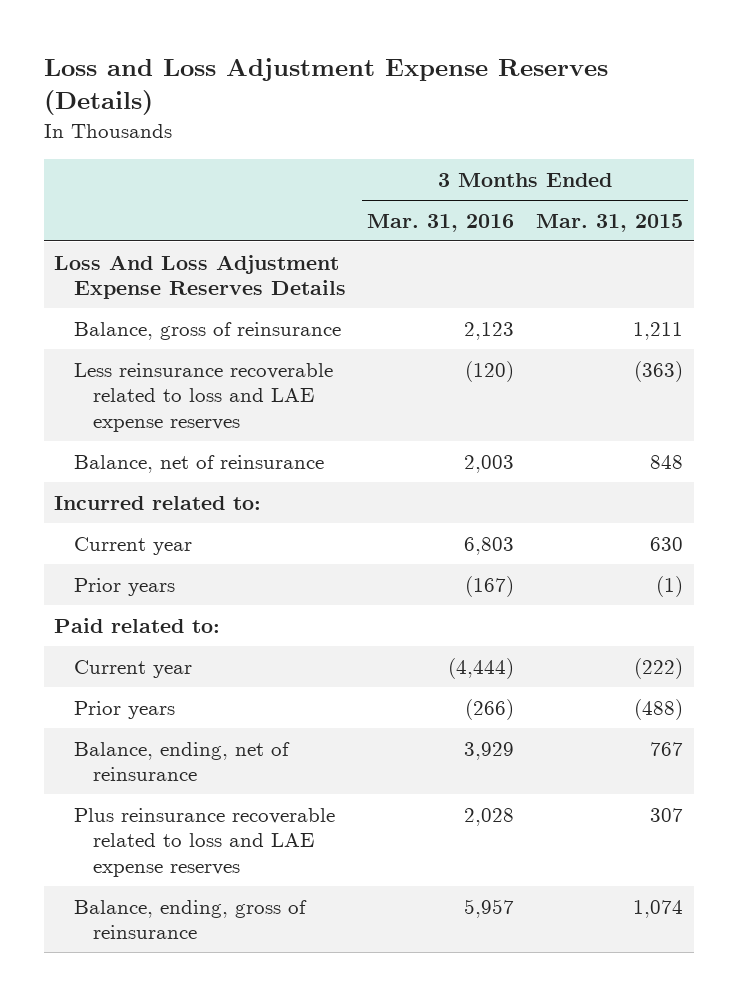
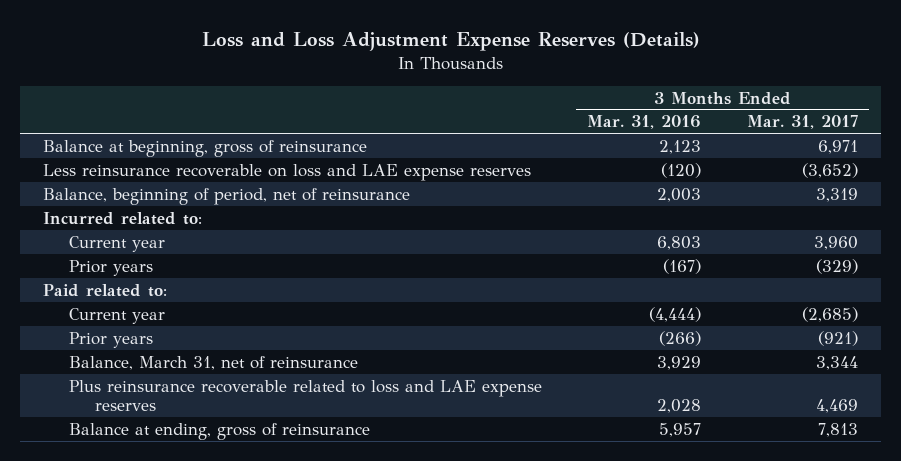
- | 3 Months Ended Mar. 31, 2016 | 3 Months Ended Mar. 31, 2015
+ | 3 Months Ended Mar. 31, 2016 | 3 Months Ended Mar. 31, 2017
- Loss And Loss Adjustment Expense Reserves Details
- Balance, gross of reinsurance | 2,123 | 1,211
- Less reinsurance recoverable related to loss and LAE expense reserves | (120) | (363)
- Balance, net of reinsurance | 2,003 | 848
+ Balance at beginning, gross of reinsurance | 2,123 | 6,971
+ Less reinsurance recoverable on loss and LAE expense reserves | (120) | (3,652)
+ Balance, beginning of period, net of reinsurance | 2,003 | 3,319
- Balance, ending, net of reinsurance | 3,929 | 767
+ Balance, March 31, net of reinsurance | 3,929 | 3,344
- Balance, ending, gross of reinsurance | 5,957 | 1,074
+ Balance at ending, gross of reinsurance | 5,957 | 7,813

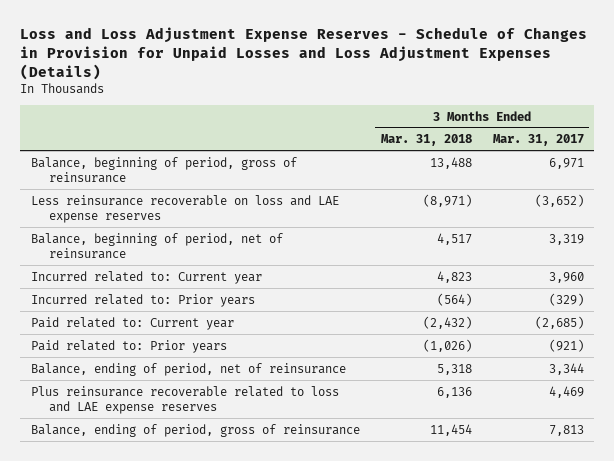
- Loss and Loss Adjustment Expense Reserves (Details)
+ Loss and Loss Adjustment Expense Reserves - Schedule of Changes in Provision for Unpaid Losses and Loss Adjustment Expenses (Details)
- | 3 Months Ended Mar. 31, 2016 | 3 Months Ended Mar. 31, 2017
+ | 3 Months Ended Mar. 31, 2018 | 3 Months Ended Mar. 31, 2017
- Balance at beginning, gross of reinsurance | 2,123 | 6,971
+ Balance, beginning of period, gross of reinsurance | 13,488 | 6,971
- Incurred related to:
- Current year | 6,803 | 3,960
- Prior years | (167) | (329)
- Paid related to:
- Current year | (4,444) | (2,685)
- Prior years | (266) | (921)
- Balance, March 31, net of reinsurance | 3,929 | 3,344
+ Incurred related to: Current year | 4,823 | 3,960
+ Incurred related to: Prior years | (564) | (329)
+ Paid related to: Current year | (2,432) | (2,685)
+ Paid related to: Prior years | (1,026) | (921)
+ Balance, ending of period, net of reinsurance | 5,318 | 3,344
- Balance at ending, gross of reinsurance | 5,957 | 7,813
+ Balance, ending of period, gross of reinsurance | 11,454 | 7,813

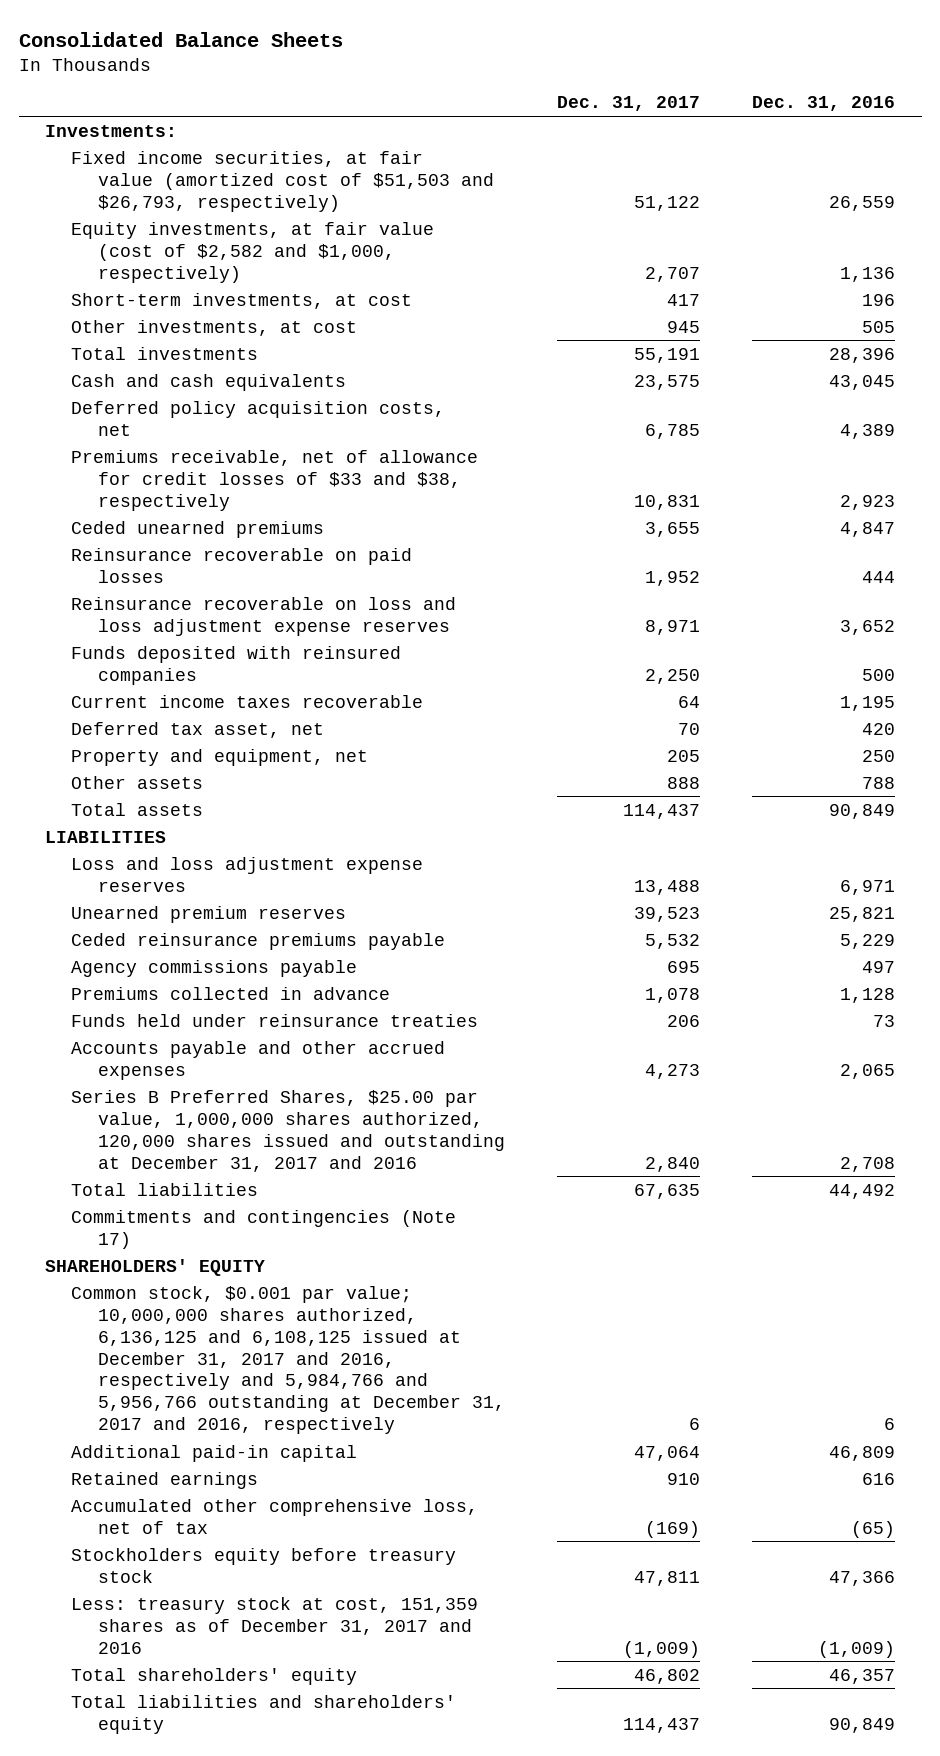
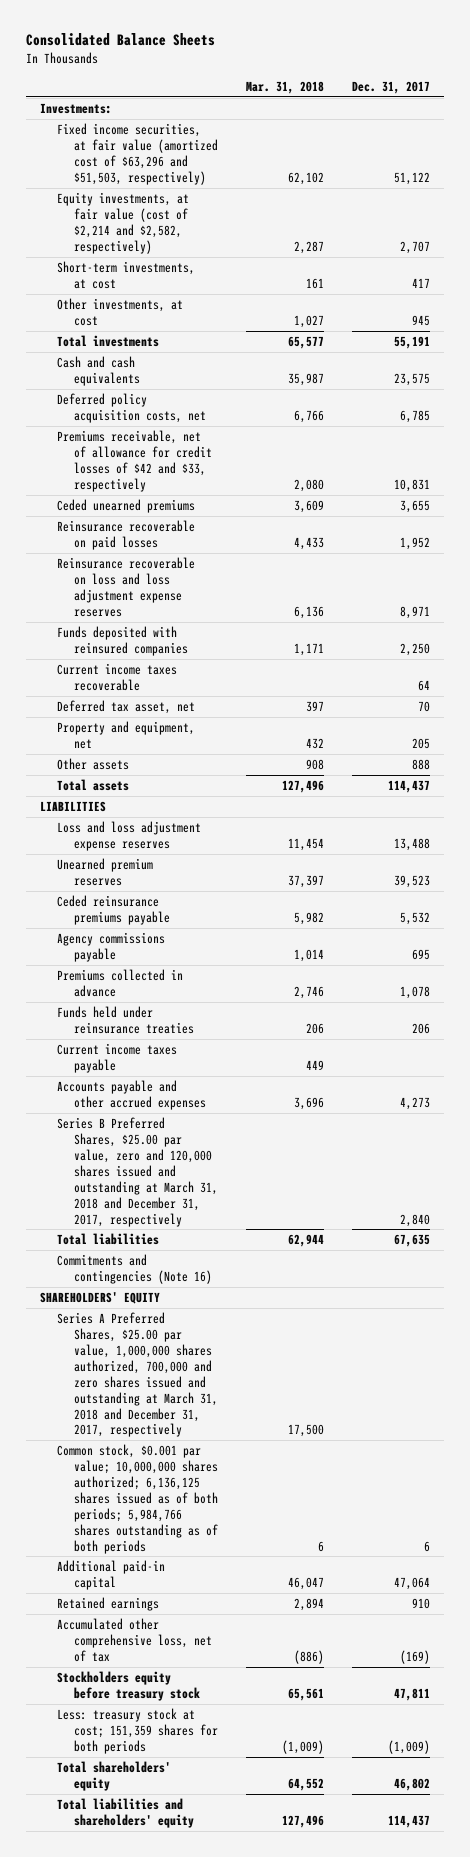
- | Dec. 31, 2017 | Dec. 31, 2016
+ | Mar. 31, 2018 | Dec. 31, 2017
- Fixed income securities, at fair value (amortized cost of $51,503 and $26,793, respectively) | 51,122 | 26,559
- Equity investments, at fair value (cost of $2,582 and $1,000, respectively) | 2,707 | 1,136
+ Fixed income securities, at fair value (amortized cost of $63,296 and $51,503, respectively) | 62,102 | 51,122
+ Equity investments, at fair value (cost of $2,214 and $2,582, respectively) | 2,287 | 2,707
- Premiums receivable, net of allowance for credit losses of $33 and $38, respectively | 10,831 | 2,923
+ Premiums receivable, net of allowance for credit losses of $42 and $33, respectively | 2,080 | 10,831
+ Current income taxes payable | 449 |
- Series B Preferred Shares, $25.00 par value, 1,000,000 shares authorized, 120,000 shares issued and outstanding at December 31, 2017 and 2016 | 2,840 | 2,708
+ Series B Preferred Shares, $25.00 par value, zero and 120,000 shares issued and outstanding at March 31, 2018 and December 31, 2017, respectively | | 2,840
- Commitments and contingencies (Note 17)
+ Commitments and contingencies (Note 16)
- Common stock, $0.001 par value; 10,000,000 shares authorized, 6,136,125 and 6,108,125 issued at December 31, 2017 and 2016, respectively and 5,984,766 and 5,956,766 outstanding at December 31, 2017 and 2016, respectively | 6 | 6
+ Series A Preferred Shares, $25.00 par value, 1,000,000 shares authorized, 700,000 and zero shares issued and outstanding at March 31, 2018 and December 31, 2017, respectively | 17,500 |
+ Common stock, $0.001 par value; 10,000,000 shares authorized; 6,136,125 shares issued as of both periods; 5,984,766 shares outstanding as of both periods | 6 | 6
- Less: treasury stock at cost, 151,359 shares as of December 31, 2017 and 2016 | (1,009) | (1,009)
+ Less: treasury stock at cost; 151,359 shares for both periods | (1,009) | (1,009)

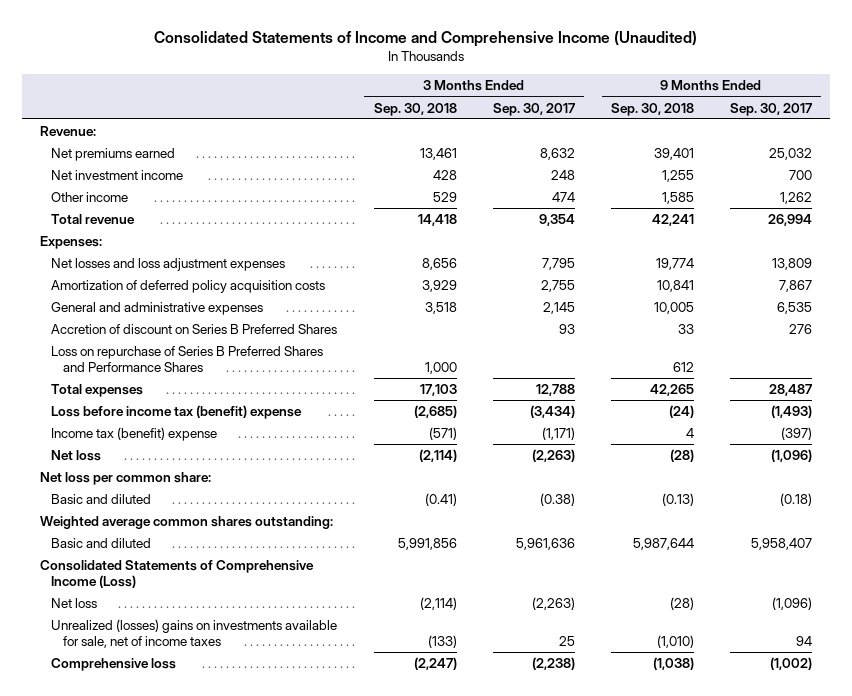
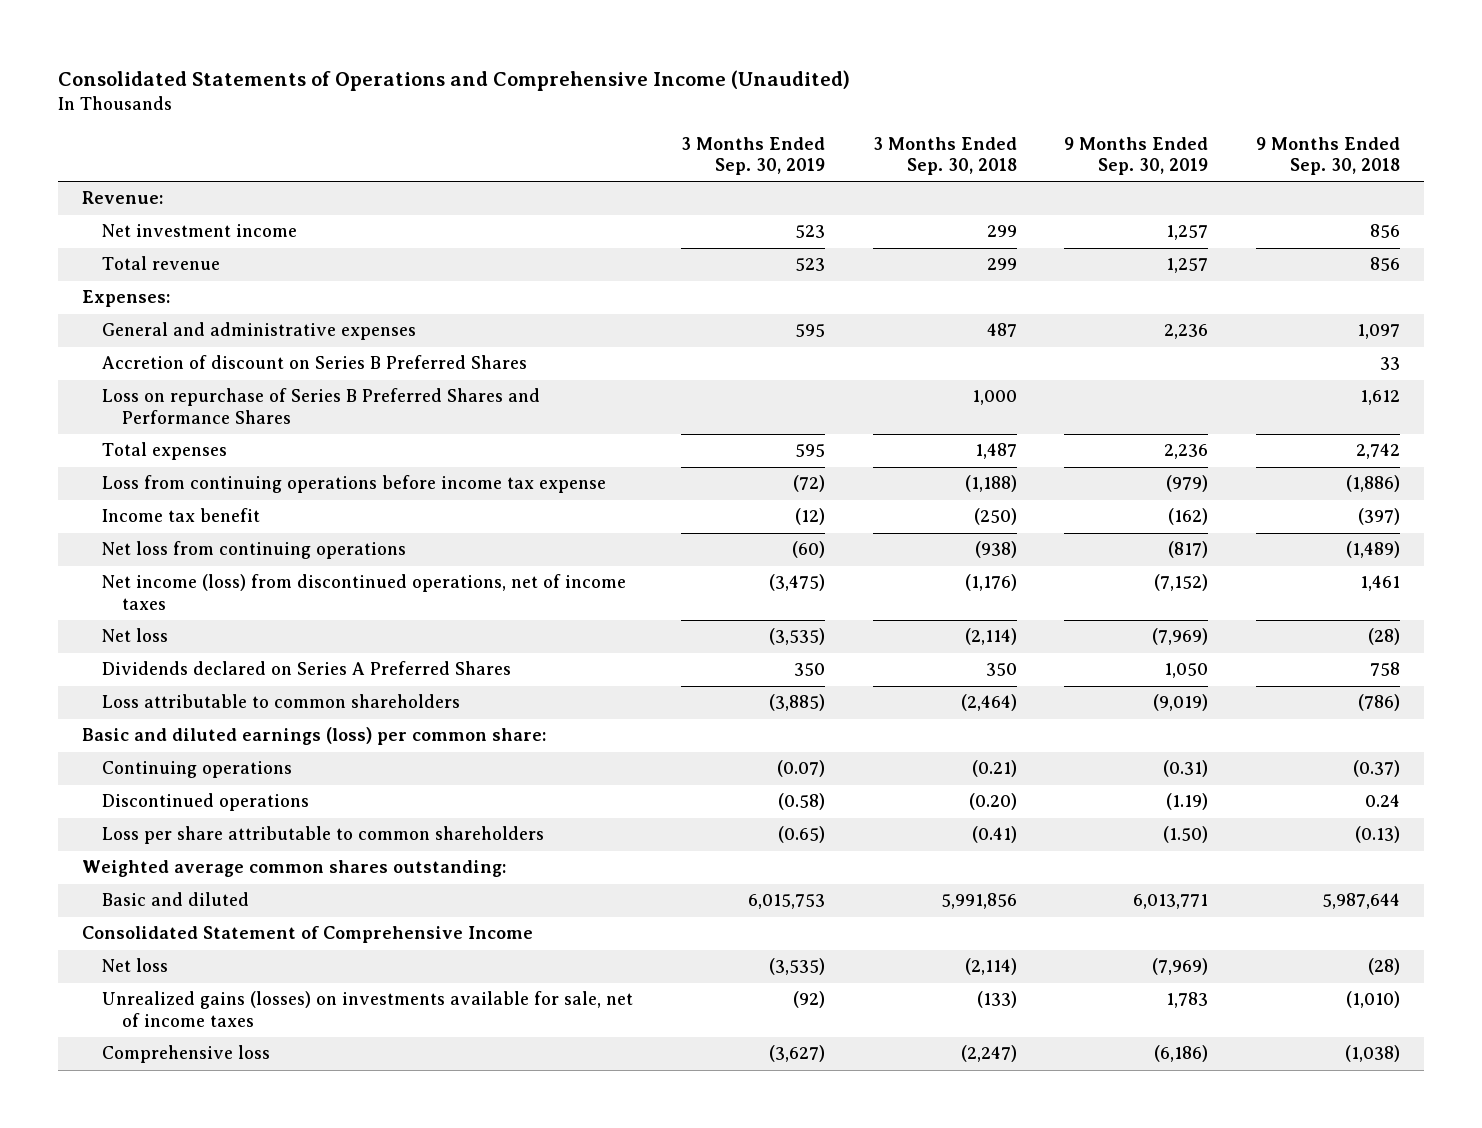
- Consolidated Statements of Income and Comprehensive Income (Unaudited)
+ Consolidated Statements of Operations and Comprehensive Income (Unaudited)
- | 3 Months Ended Sep. 30, 2018 | 3 Months Ended Sep. 30, 2017 | 9 Months Ended Sep. 30, 2018 | 9 Months Ended Sep. 30, 2017
+ | 3 Months Ended Sep. 30, 2019 | 3 Months Ended Sep. 30, 2018 | 9 Months Ended Sep. 30, 2019 | 9 Months Ended Sep. 30, 2018
- Net premiums earned | 13,461 | 8,632 | 39,401 | 25,032
- Net investment income | 428 | 248 | 1,255 | 700
- Other income | 529 | 474 | 1,585 | 1,262
- Total revenue | 14,418 | 9,354 | 42,241 | 26,994
+ Net investment income | 523 | 299 | 1,257 | 856
+ Total revenue | 523 | 299 | 1,257 | 856
- Net losses and loss adjustment expenses | 8,656 | 7,795 | 19,774 | 13,809
- Amortization of deferred policy acquisition costs | 3,929 | 2,755 | 10,841 | 7,867
- General and administrative expenses | 3,518 | 2,145 | 10,005 | 6,535
+ General and administrative expenses | 595 | 487 | 2,236 | 1,097
- Loss on repurchase of Series B Preferred Shares and Performance Shares | 1,000 | | 612 |
- Total expenses | 17,103 | 12,788 | 42,265 | 28,487
- Loss before income tax (benefit) expense | (2,685) | (3,434) | (24) | (1,493)
- Income tax (benefit) expense | (571) | (1,171) | 4 | (397)
+ Loss on repurchase of Series B Preferred Shares and Performance Shares | | 1,000 | | 1,612
+ Total expenses | 595 | 1,487 | 2,236 | 2,742
+ Loss from continuing operations before income tax expense | (72) | (1,188) | (979) | (1,886)
+ Income tax benefit | (12) | (250) | (162) | (397)
+ Net loss from continuing operations | (60) | (938) | (817) | (1,489)
+ Net income (loss) from discontinued operations, net of income taxes | (3,475) | (1,176) | (7,152) | 1,461
- Net loss per common share:
- Basic and diluted | (0.41) | (0.38) | (0.13) | (0.18)
+ Dividends declared on Series A Preferred Shares | 350 | 350 | 1,050 | 758
+ Loss attributable to common shareholders | (3,885) | (2,464) | (9,019) | (786)
+ Basic and diluted earnings (loss) per common share:
+ Continuing operations | (0.07) | (0.21) | (0.31) | (0.37)
+ Discontinued operations | (0.58) | (0.20) | (1.19) | 0.24
+ Loss per share attributable to common shareholders | (0.65) | (0.41) | (1.50) | (0.13)
- Consolidated Statements of Comprehensive Income (Loss)
+ Consolidated Statement of Comprehensive Income
- Unrealized (losses) gains on investments available for sale, net of income taxes | (133) | 25 | (1,010) | 94
+ Unrealized gains (losses) on investments available for sale, net of income taxes | (92) | (133) | 1,783 | (1,010)

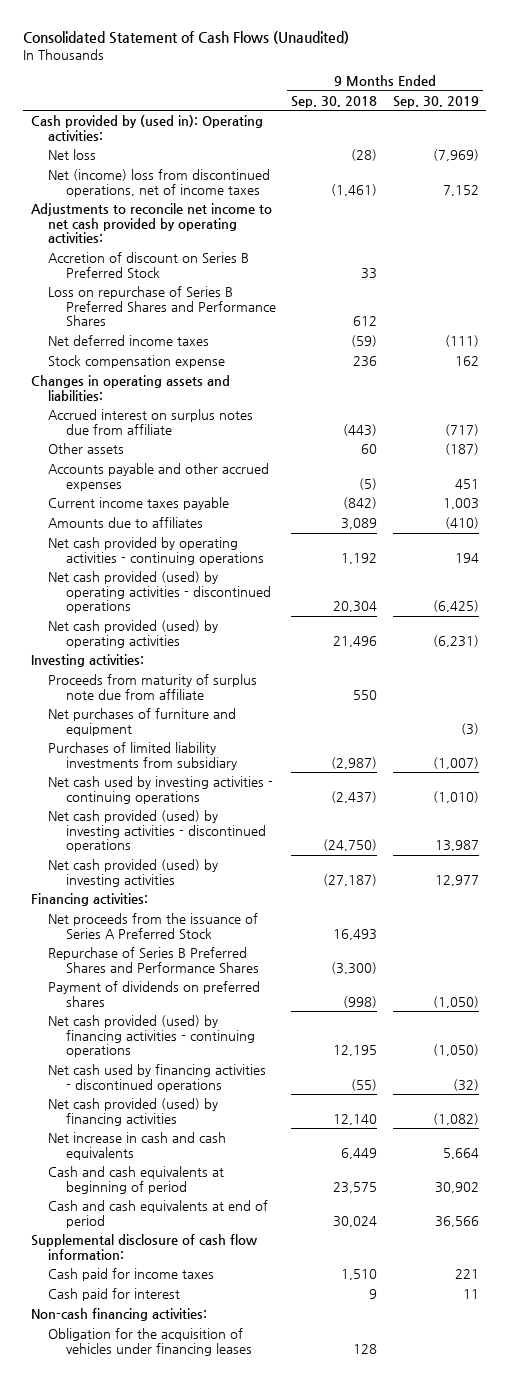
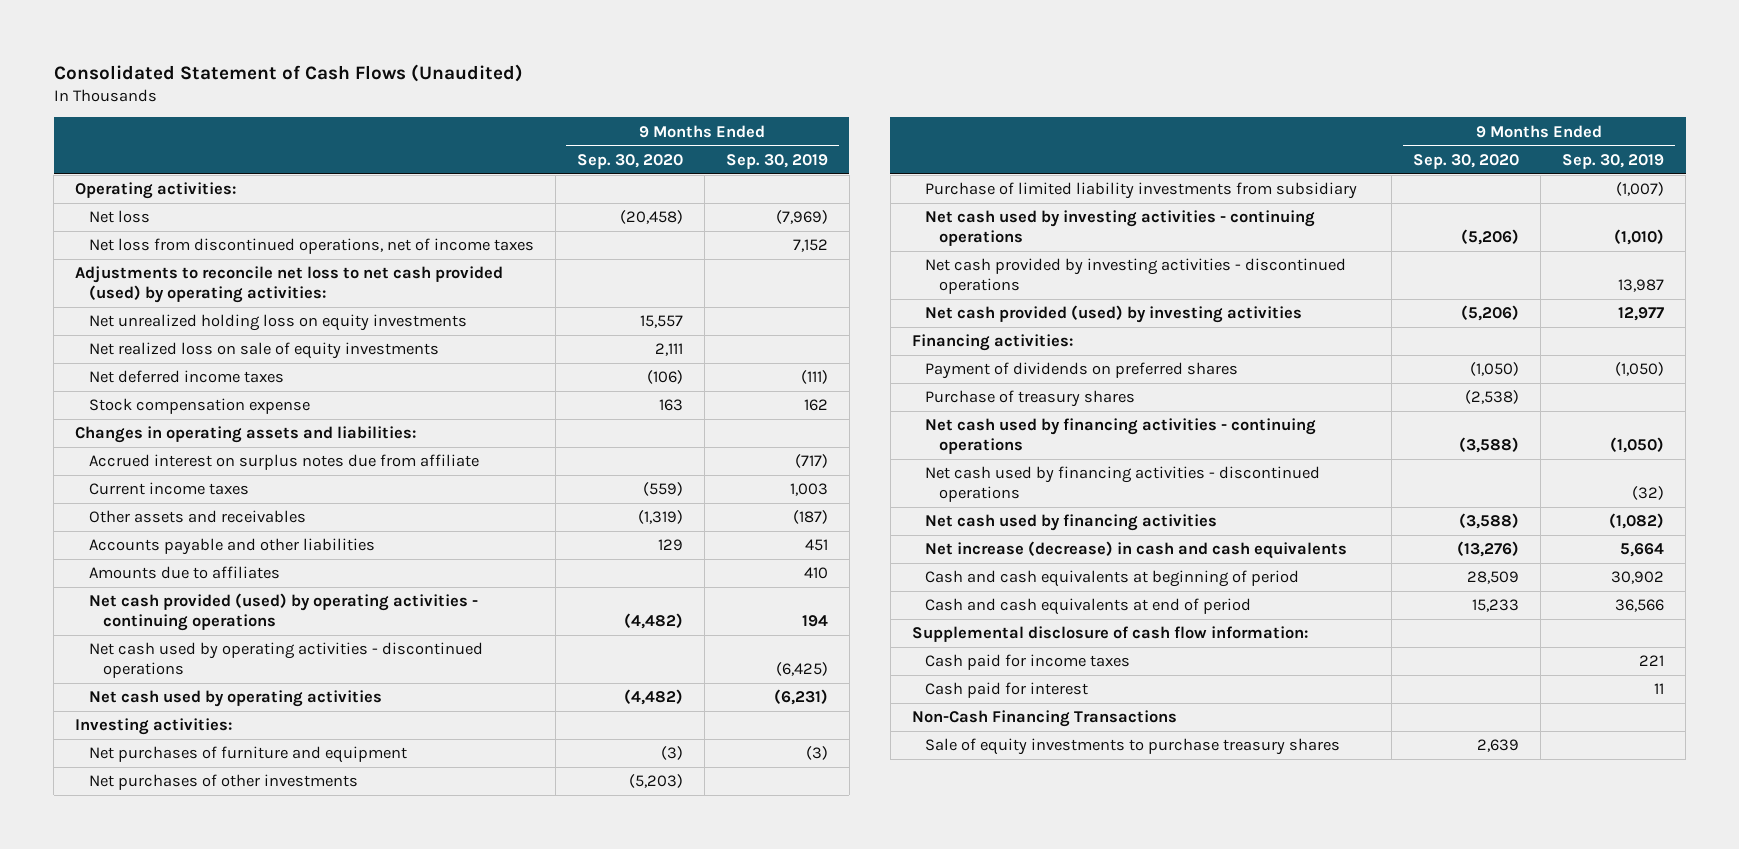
- | 9 Months Ended Sep. 30, 2018 | 9 Months Ended Sep. 30, 2019
+ | 9 Months Ended Sep. 30, 2020 | 9 Months Ended Sep. 30, 2019
- Cash provided by (used in): Operating activities:
+ Operating activities:
- Net (income) loss from discontinued operations, net of income taxes | (1,461) | 7,152
- Adjustments to reconcile net income to net cash provided by operating activities:
- Accretion of discount on Series B Preferred Stock | 33 |
- Loss on repurchase of Series B Preferred Shares and Performance Shares | 612 |
+ Net loss from discontinued operations, net of income taxes | | 7,152
+ Adjustments to reconcile net loss to net cash provided (used) by operating activities:
+ Net unrealized holding loss on equity investments | 15,557 |
+ Net realized loss on sale of equity investments | 2,111 |
- Other assets | 60 | (187)
- Accounts payable and other accrued expenses | (5) | 451
- Current income taxes payable | (842) | 1,003
- Amounts due to affiliates | 3,089 | (410)
- Net cash provided by operating activities - continuing operations | 1,192 | 194
- Net cash provided (used) by operating activities - discontinued operations | 20,304 | (6,425)
- Net cash provided (used) by operating activities | 21,496 | (6,231)
+ Current income taxes | (559) | 1,003
+ Other assets and receivables | (1,319) | (187)
+ Accounts payable and other liabilities | 129 | 451
+ Amounts due to affiliates | | 410
+ Net cash provided (used) by operating activities - continuing operations | (4,482) | 194
+ Net cash used by operating activities - discontinued operations | | (6,425)
+ Net cash used by operating activities | (4,482) | (6,231)
- Proceeds from maturity of surplus note due from affiliate | 550 |
- Purchases of limited liability investments from subsidiary | (2,987) | (1,007)
+ Net purchases of other investments | (5,203) |
+ Purchase of limited liability investments from subsidiary | | (1,007)
- Net cash provided (used) by investing activities - discontinued operations | (24,750) | 13,987
+ Net cash provided by investing activities - discontinued operations | | 13,987
- Net proceeds from the issuance of Series A Preferred Stock | 16,493 |
- Repurchase of Series B Preferred Shares and Performance Shares | (3,300) |
- Net cash provided (used) by financing activities - continuing operations | 12,195 | (1,050)
+ Purchase of treasury shares | (2,538) |
+ Net cash used by financing activities - continuing operations | (3,588) | (1,050)
- Net cash provided (used) by financing activities | 12,140 | (1,082)
- Net increase in cash and cash equivalents | 6,449 | 5,664
+ Net cash used by financing activities | (3,588) | (1,082)
+ Net increase (decrease) in cash and cash equivalents | (13,276) | 5,664
- Non-cash financing activities:
- Obligation for the acquisition of vehicles under financing leases | 128 |
+ Non-Cash Financing Transactions
+ Sale of equity investments to purchase treasury shares | 2,639 |

